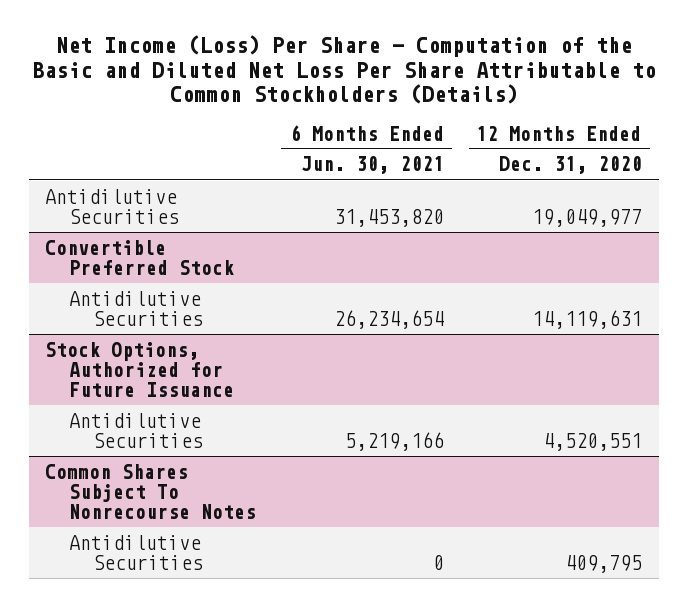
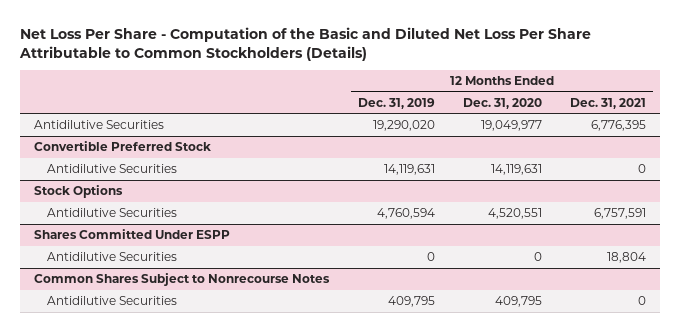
- Net Income (Loss) Per Share - Computation of the Basic and Diluted Net Loss Per Share Attributable to Common Stockholders (Details)
+ Net Loss Per Share - Computation of the Basic and Diluted Net Loss Per Share Attributable to Common Stockholders (Details)
- | 6 Months Ended Jun. 30, 2021 | 12 Months Ended Dec. 31, 2020
+ | 12 Months Ended Dec. 31, 2019 | 12 Months Ended Dec. 31, 2020 | 12 Months Ended Dec. 31, 2021
- Stock Options, Authorized for Future Issuance
+ Stock Options
- Common Shares Subject To Nonrecourse Notes
+ Shares Committed Under ESPP
+ Antidilutive Securities | 0 | 0 | 18,804
+ Common Shares Subject to Nonrecourse Notes

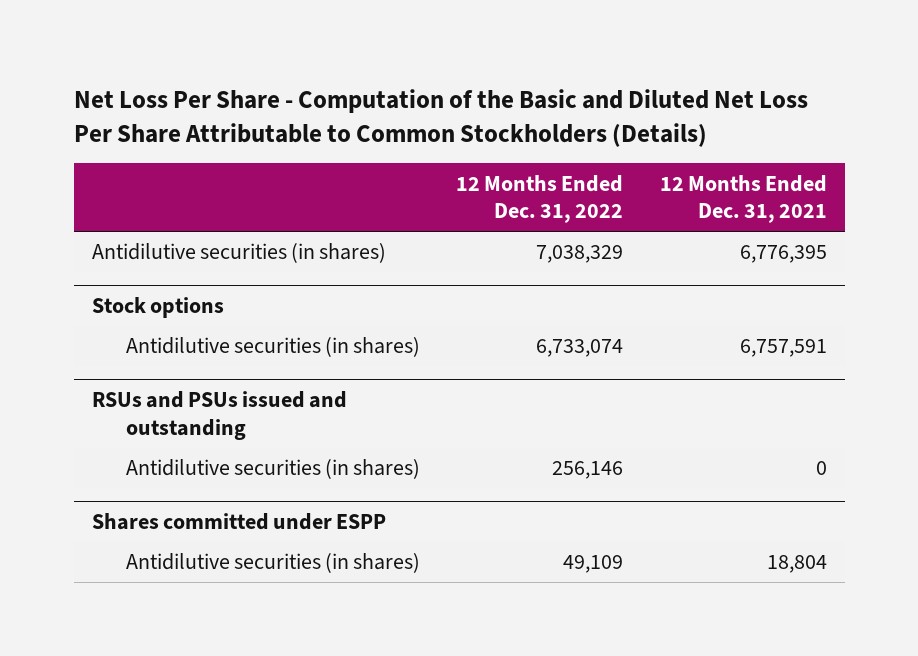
- | 12 Months Ended Dec. 31, 2019 | 12 Months Ended Dec. 31, 2020 | 12 Months Ended Dec. 31, 2021
+ | 12 Months Ended Dec. 31, 2022 | 12 Months Ended Dec. 31, 2021
- Antidilutive Securities | 19,290,020 | 19,049,977 | 6,776,395
- Convertible Preferred Stock
- Antidilutive Securities | 14,119,631 | 14,119,631 | 0
- Stock Options
- Antidilutive Securities | 4,760,594 | 4,520,551 | 6,757,591
- Shares Committed Under ESPP
- Antidilutive Securities | 0 | 0 | 18,804
- Common Shares Subject to Nonrecourse Notes
- Antidilutive Securities | 409,795 | 409,795 | 0
+ Antidilutive securities (in shares) | 7,038,329 | 6,776,395
+ Stock options
+ Antidilutive securities (in shares) | 6,733,074 | 6,757,591
+ RSUs and PSUs issued and outstanding
+ Antidilutive securities (in shares) | 256,146 | 0
+ Shares committed under ESPP
+ Antidilutive securities (in shares) | 49,109 | 18,804

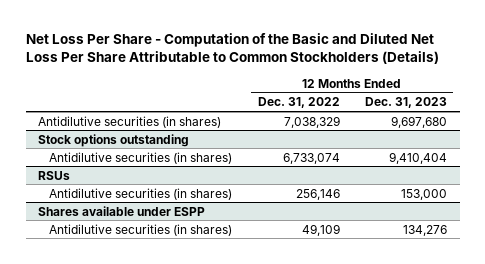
- | 12 Months Ended Dec. 31, 2022 | 12 Months Ended Dec. 31, 2021
+ | 12 Months Ended Dec. 31, 2022 | 12 Months Ended Dec. 31, 2023
- Stock options
+ Stock options outstanding
- RSUs and PSUs issued and outstanding
+ RSUs
- Shares committed under ESPP
+ Shares available under ESPP

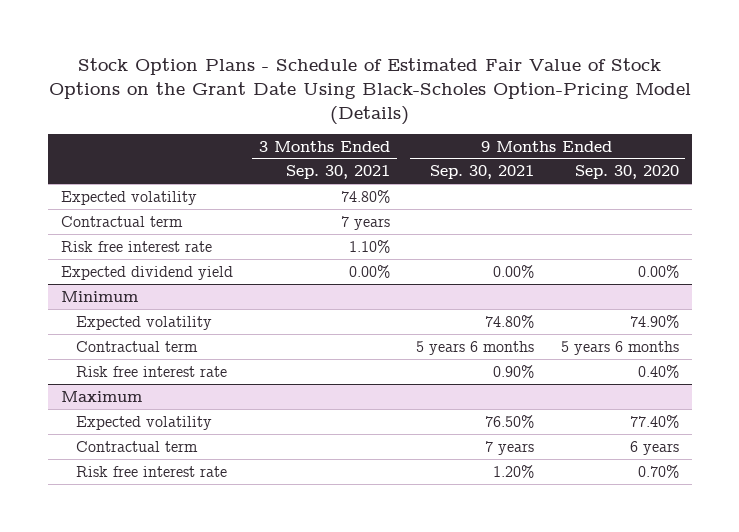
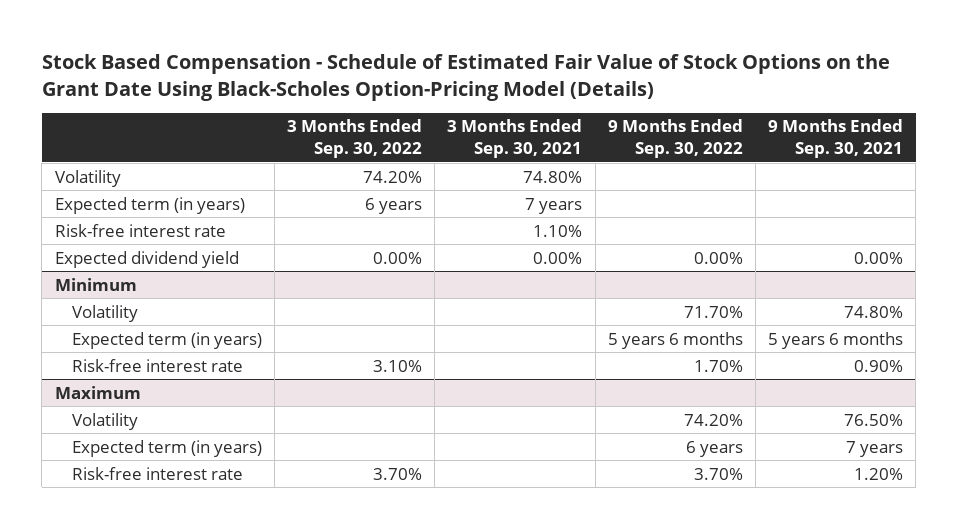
- Stock Option Plans - Schedule of Estimated Fair Value of Stock Options on the Grant Date Using Black-Scholes Option-Pricing Model (Details)
+ Stock Based Compensation - Schedule of Estimated Fair Value of Stock Options on the Grant Date Using Black-Scholes Option-Pricing Model (Details)
- | 3 Months Ended Sep. 30, 2021 | 9 Months Ended Sep. 30, 2021 | 9 Months Ended Sep. 30, 2020
+ | 3 Months Ended Sep. 30, 2022 | 3 Months Ended Sep. 30, 2021 | 9 Months Ended Sep. 30, 2022 | 9 Months Ended Sep. 30, 2021
- Expected volatility | 74.80% | |
- Contractual term | 7 years | |
- Risk free interest rate | 1.10% | |
+ Volatility | 74.20% | 74.80% | |
+ Expected term (in years) | 6 years | 7 years | |
+ Risk-free interest rate | | 1.10% | |
@ Minimum
- Expected volatility | | 74.80% | 74.90%
- Contractual term | | 5 years 6 months | 5 years 6 months
- Risk free interest rate | | 0.90% | 0.40%
+ Volatility | | | 71.70% | 74.80%
+ Expected term (in years) | | | 5 years 6 months | 5 years 6 months
+ Risk-free interest rate | 3.10% | | 1.70% | 0.90%
@ Maximum
- Expected volatility | | 76.50% | 77.40%
- Contractual term | | 7 years | 6 years
- Risk free interest rate | | 1.20% | 0.70%
+ Volatility | | | 74.20% | 76.50%
+ Expected term (in years) | | | 6 years | 7 years
+ Risk-free interest rate | 3.70% | | 3.70% | 1.20%

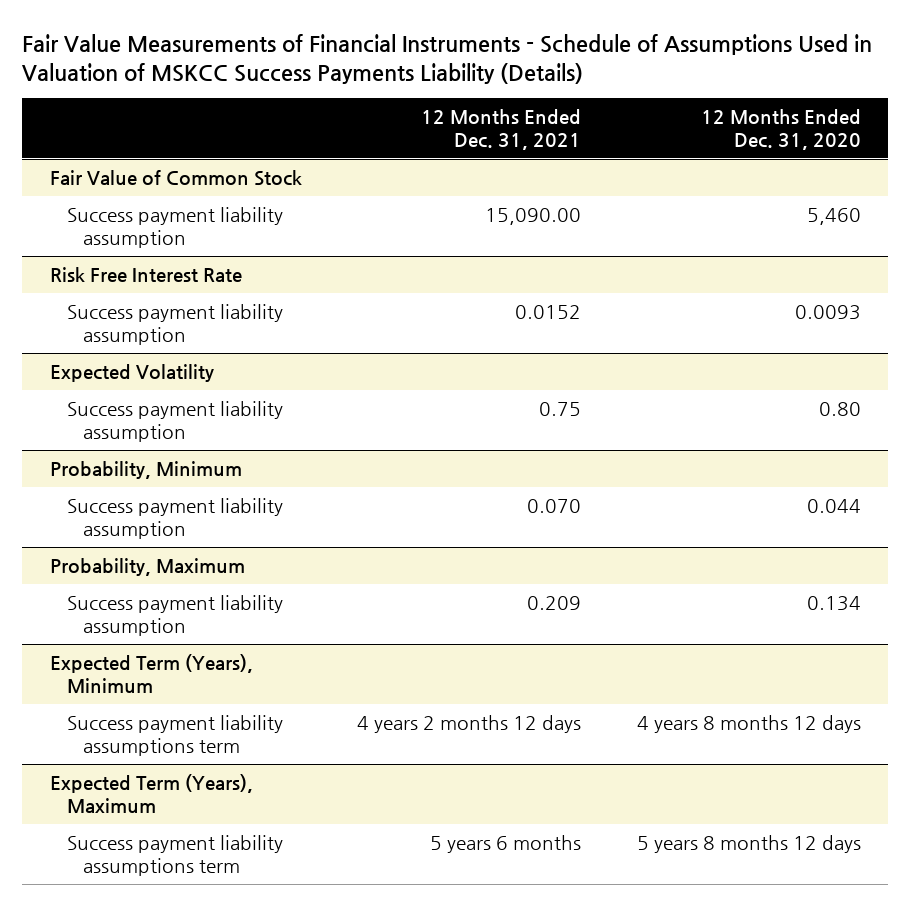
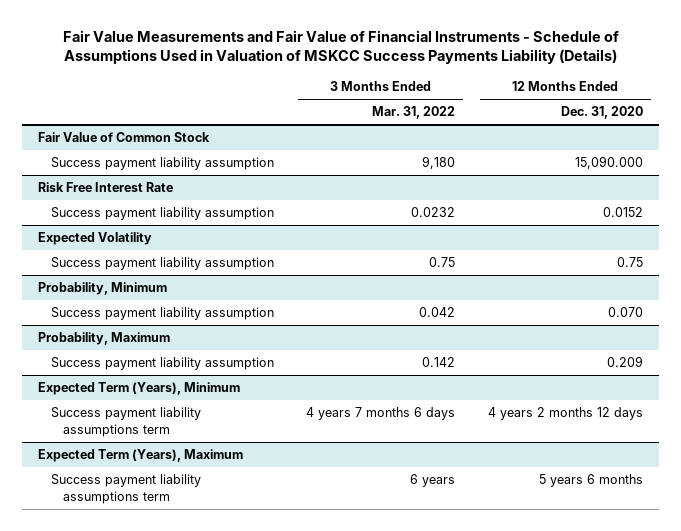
- Fair Value Measurements of Financial Instruments - Schedule of Assumptions Used in Valuation of MSKCC Success Payments Liability (Details)
+ Fair Value Measurements and Fair Value of Financial Instruments - Schedule of Assumptions Used in Valuation of MSKCC Success Payments Liability (Details)
- | 12 Months Ended Dec. 31, 2021 | 12 Months Ended Dec. 31, 2020
+ | 3 Months Ended Mar. 31, 2022 | 12 Months Ended Dec. 31, 2020
@ Fair Value of Common Stock
- Success payment liability assumption | 15,090.00 | 5,460
+ Success payment liability assumption | 9,180 | 15,090.000
@ Risk Free Interest Rate
- Success payment liability assumption | 0.0152 | 0.0093
+ Success payment liability assumption | 0.0232 | 0.0152
@ Expected Volatility
- Success payment liability assumption | 0.75 | 0.80
+ Success payment liability assumption | 0.75 | 0.75
@ Probability, Minimum
- Success payment liability assumption | 0.070 | 0.044
+ Success payment liability assumption | 0.042 | 0.070
@ Probability, Maximum
- Success payment liability assumption | 0.209 | 0.134
+ Success payment liability assumption | 0.142 | 0.209
@ Expected Term (Years), Minimum
- Success payment liability assumptions term | 4 years 2 months 12 days | 4 years 8 months 12 days
+ Success payment liability assumptions term | 4 years 7 months 6 days | 4 years 2 months 12 days
@ Expected Term (Years), Maximum
- Success payment liability assumptions term | 5 years 6 months | 5 years 8 months 12 days
+ Success payment liability assumptions term | 6 years | 5 years 6 months

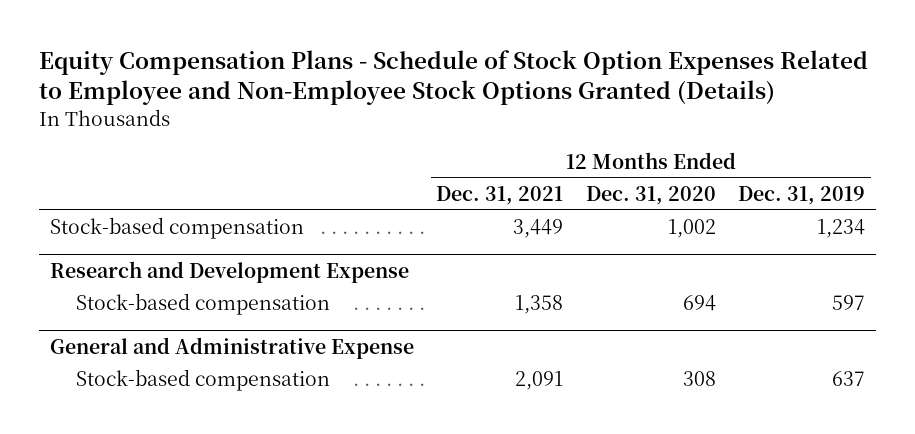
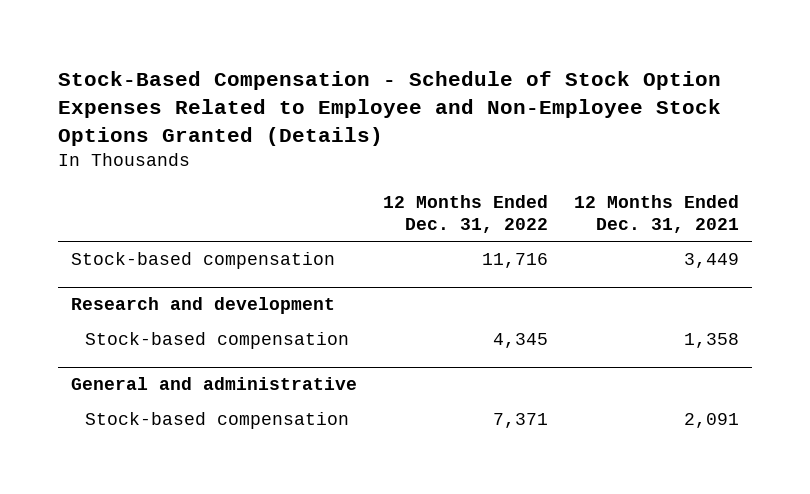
- Equity Compensation Plans - Schedule of Stock Option Expenses Related to Employee and Non-Employee Stock Options Granted (Details)
+ Stock-Based Compensation - Schedule of Stock Option Expenses Related to Employee and Non-Employee Stock Options Granted (Details)
- | 12 Months Ended Dec. 31, 2021 | 12 Months Ended Dec. 31, 2020 | 12 Months Ended Dec. 31, 2019
+ | 12 Months Ended Dec. 31, 2022 | 12 Months Ended Dec. 31, 2021
- Research and Development Expense
+ Research and development
- General and Administrative Expense
+ General and administrative

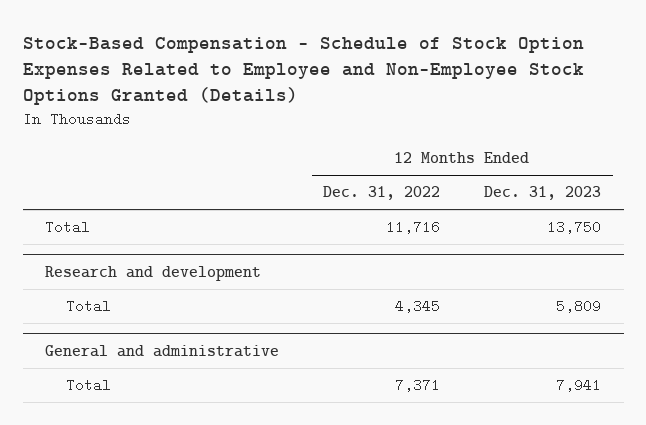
- | 12 Months Ended Dec. 31, 2022 | 12 Months Ended Dec. 31, 2021
+ | 12 Months Ended Dec. 31, 2022 | 12 Months Ended Dec. 31, 2023
- Stock-based compensation | 11,716 | 3,449
+ Total | 11,716 | 13,750
@ Research and development
- Stock-based compensation | 4,345 | 1,358
+ Total | 4,345 | 5,809
@ General and administrative
- Stock-based compensation | 7,371 | 2,091
+ Total | 7,371 | 7,941

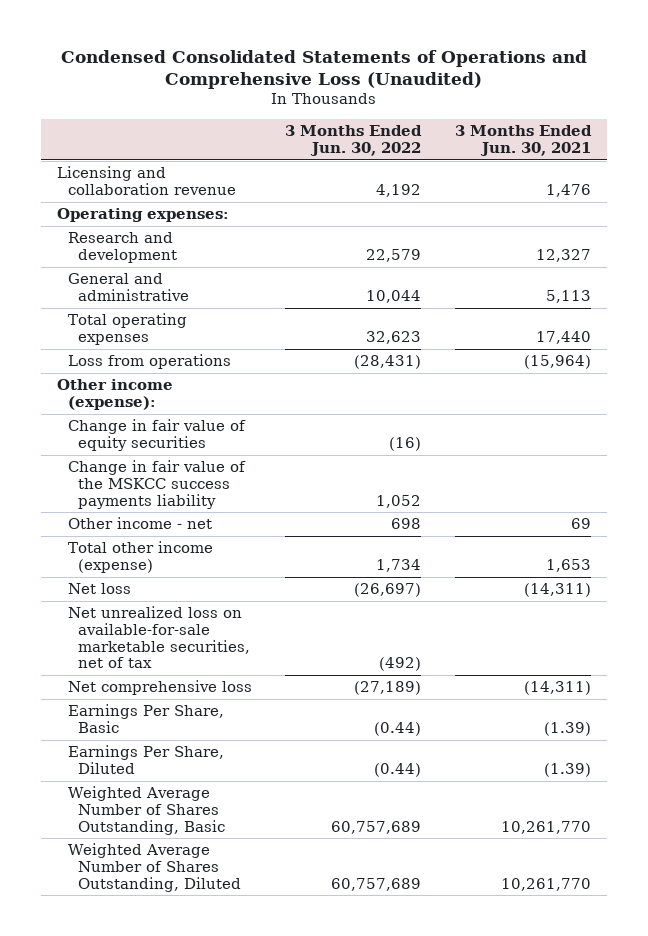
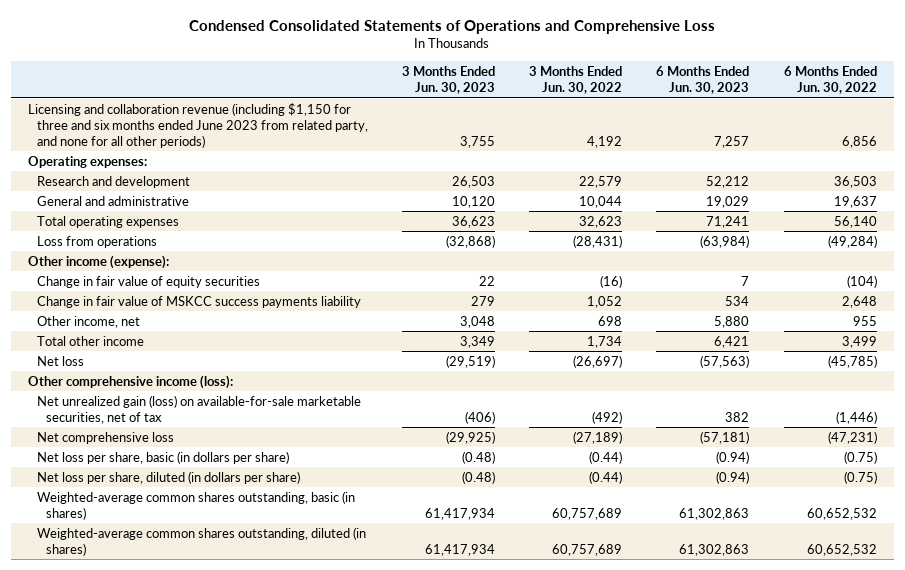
- Condensed Consolidated Statements of Operations and Comprehensive Loss (Unaudited)
+ Condensed Consolidated Statements of Operations and Comprehensive Loss
- | 3 Months Ended Jun. 30, 2022 | 3 Months Ended Jun. 30, 2021
+ | 3 Months Ended Jun. 30, 2023 | 3 Months Ended Jun. 30, 2022 | 6 Months Ended Jun. 30, 2023 | 6 Months Ended Jun. 30, 2022
- Licensing and collaboration revenue | 4,192 | 1,476
+ Licensing and collaboration revenue (including $1,150 for three and six months ended June 2023 from related party, and none for all other periods) | 3,755 | 4,192 | 7,257 | 6,856
- Change in fair value of the MSKCC success payments liability | 1,052 |
- Other income - net | 698 | 69
- Total other income (expense) | 1,734 | 1,653
+ Change in fair value of MSKCC success payments liability | 279 | 1,052 | 534 | 2,648
+ Other income, net | 3,048 | 698 | 5,880 | 955
+ Total other income | 3,349 | 1,734 | 6,421 | 3,499
- Net unrealized loss on available-for-sale marketable securities, net of tax | (492) |
+ Other comprehensive income (loss):
+ Net unrealized gain (loss) on available-for-sale marketable securities, net of tax | (406) | (492) | 382 | (1,446)
- Earnings Per Share, Basic | (0.44) | (1.39)
- Earnings Per Share, Diluted | (0.44) | (1.39)
- Weighted Average Number of Shares Outstanding, Basic | 60,757,689 | 10,261,770
- Weighted Average Number of Shares Outstanding, Diluted | 60,757,689 | 10,261,770
+ Net loss per share, basic (in dollars per share) | (0.48) | (0.44) | (0.94) | (0.75)
+ Net loss per share, diluted (in dollars per share) | (0.48) | (0.44) | (0.94) | (0.75)
+ Weighted-average common shares outstanding, basic (in shares) | 61,417,934 | 60,757,689 | 61,302,863 | 60,652,532
+ Weighted-average common shares outstanding, diluted (in shares) | 61,417,934 | 60,757,689 | 61,302,863 | 60,652,532

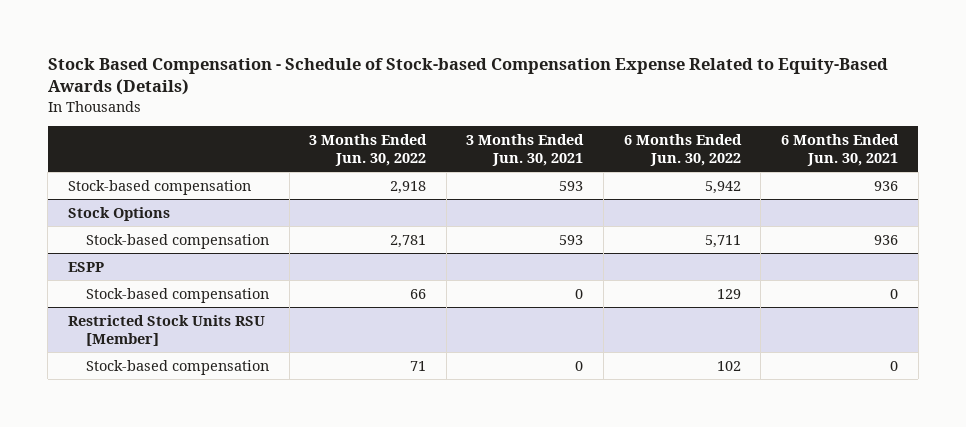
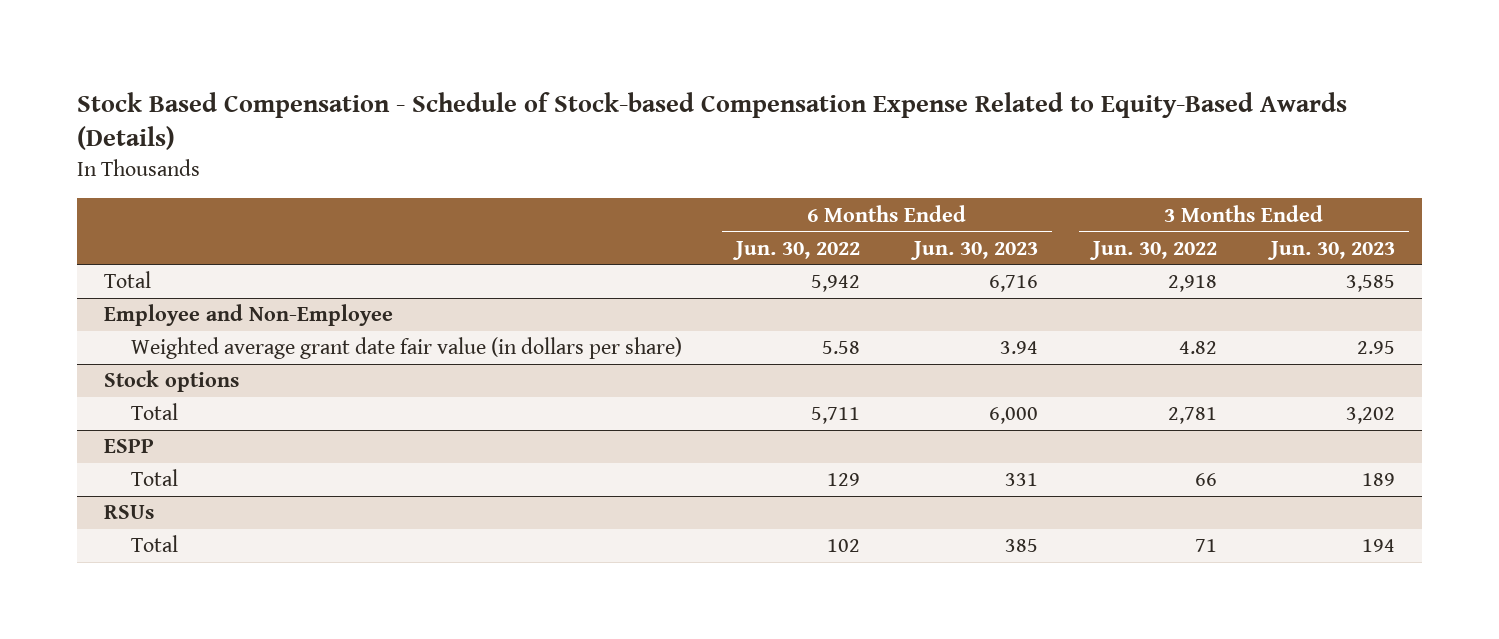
- | 3 Months Ended Jun. 30, 2022 | 3 Months Ended Jun. 30, 2021 | 6 Months Ended Jun. 30, 2022 | 6 Months Ended Jun. 30, 2021
+ | 6 Months Ended Jun. 30, 2022 | 6 Months Ended Jun. 30, 2023 | 3 Months Ended Jun. 30, 2022 | 3 Months Ended Jun. 30, 2023
- Stock-based compensation | 2,918 | 593 | 5,942 | 936
- Stock Options
- Stock-based compensation | 2,781 | 593 | 5,711 | 936
+ Total | 5,942 | 6,716 | 2,918 | 3,585
+ Employee and Non-Employee
+ Weighted average grant date fair value (in dollars per share) | 5.58 | 3.94 | 4.82 | 2.95
+ Stock options
+ Total | 5,711 | 6,000 | 2,781 | 3,202
@ ESPP
- Stock-based compensation | 66 | 0 | 129 | 0
- Restricted Stock Units RSU [Member]
- Stock-based compensation | 71 | 0 | 102 | 0
@ ESPP
+ Total | 129 | 331 | 66 | 189
+ RSUs
+ Total | 102 | 385 | 71 | 194

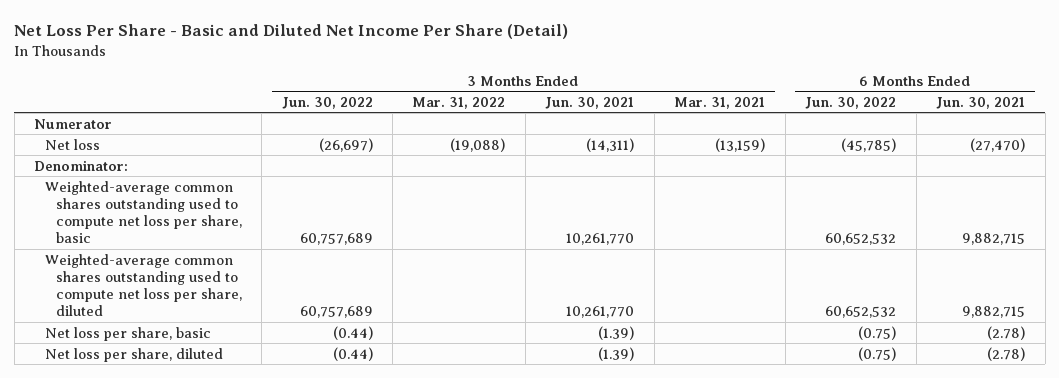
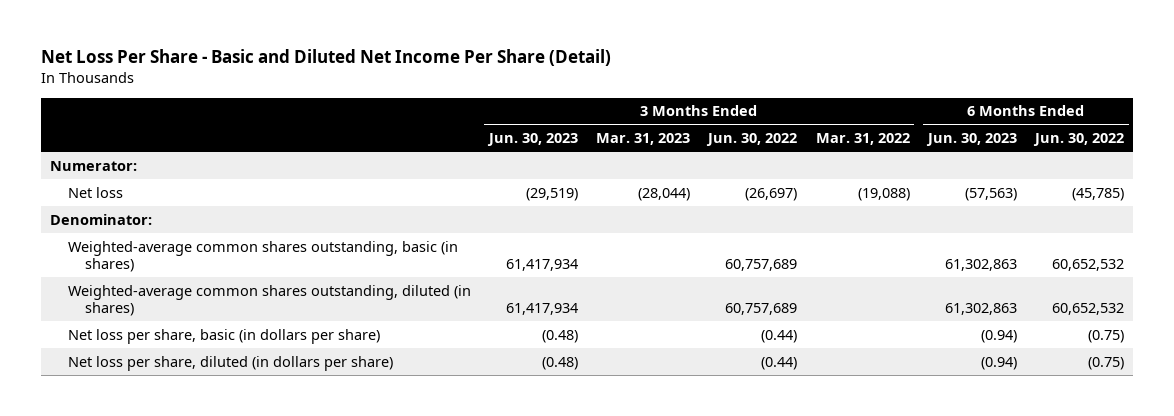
- | 3 Months Ended Jun. 30, 2022 | 3 Months Ended Mar. 31, 2022 | 3 Months Ended Jun. 30, 2021 | 3 Months Ended Mar. 31, 2021 | 6 Months Ended Jun. 30, 2022 | 6 Months Ended Jun. 30, 2021
+ | 3 Months Ended Jun. 30, 2023 | 3 Months Ended Mar. 31, 2023 | 3 Months Ended Jun. 30, 2022 | 3 Months Ended Mar. 31, 2022 | 6 Months Ended Jun. 30, 2023 | 6 Months Ended Jun. 30, 2022
- Numerator
+ Numerator:
- Weighted-average common shares outstanding used to compute net loss per share, basic | 60,757,689 | | 10,261,770 | | 60,652,532 | 9,882,715
- Weighted-average common shares outstanding used to compute net loss per share, diluted | 60,757,689 | | 10,261,770 | | 60,652,532 | 9,882,715
- Net loss per share, basic | (0.44) | | (1.39) | | (0.75) | (2.78)
- Net loss per share, diluted | (0.44) | | (1.39) | | (0.75) | (2.78)
+ Weighted-average common shares outstanding, basic (in shares) | 61,417,934 | | 60,757,689 | | 61,302,863 | 60,652,532
+ Weighted-average common shares outstanding, diluted (in shares) | 61,417,934 | | 60,757,689 | | 61,302,863 | 60,652,532
+ Net loss per share, basic (in dollars per share) | (0.48) | | (0.44) | | (0.94) | (0.75)
+ Net loss per share, diluted (in dollars per share) | (0.48) | | (0.44) | | (0.94) | (0.75)

